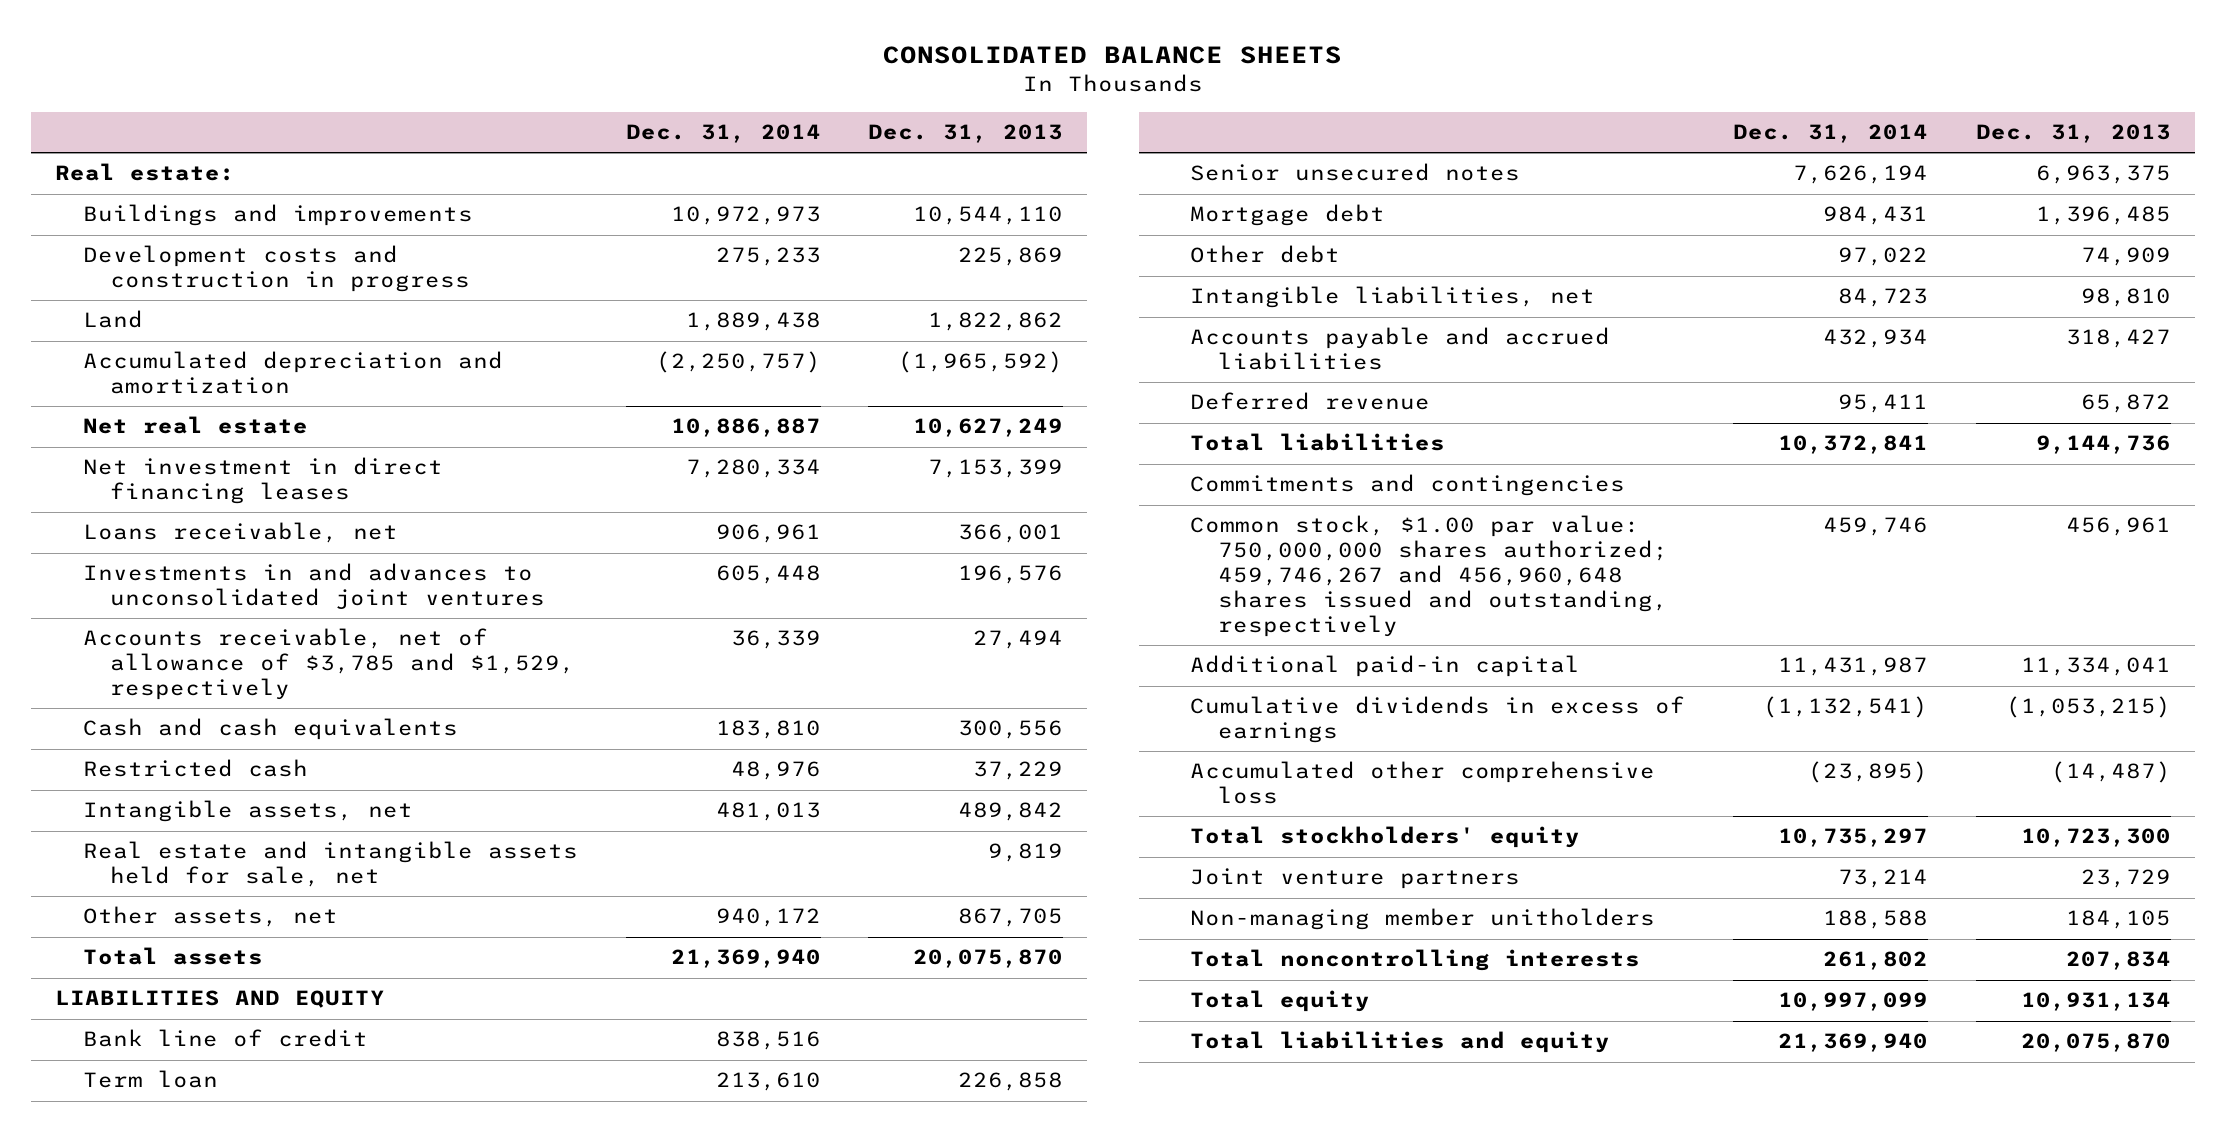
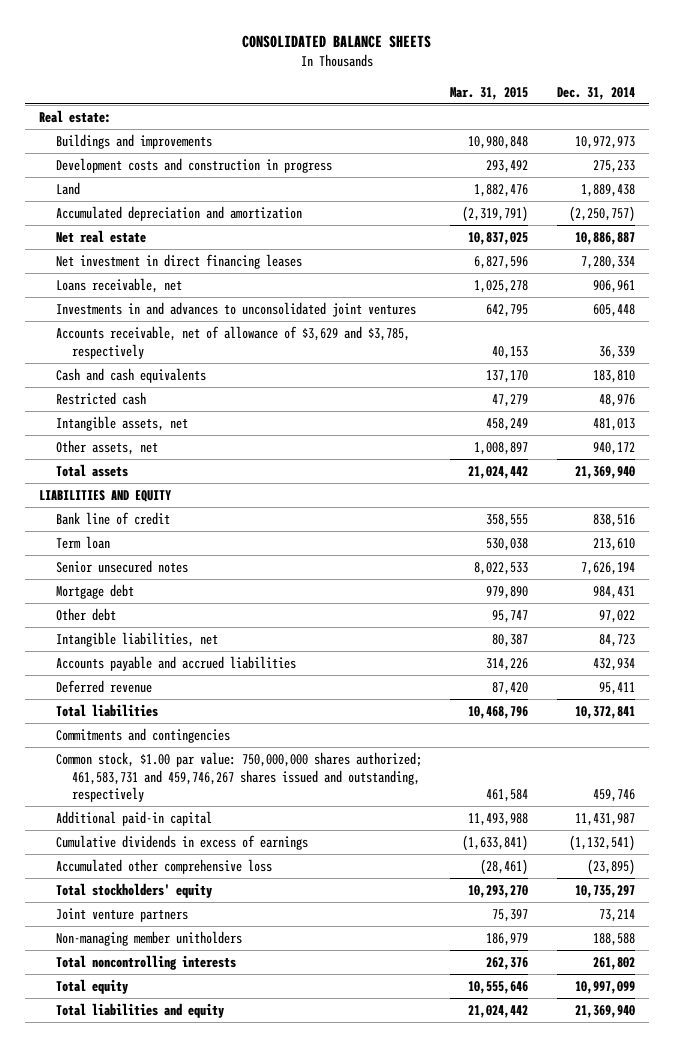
- | Dec. 31, 2014 | Dec. 31, 2013
+ | Mar. 31, 2015 | Dec. 31, 2014
- Accounts receivable, net of allowance of $3,785 and $1,529, respectively | 36,339 | 27,494
+ Accounts receivable, net of allowance of $3,629 and $3,785, respectively | 40,153 | 36,339
- Real estate and intangible assets held for sale, net | | 9,819
- Common stock, $1.00 par value: 750,000,000 shares authorized; 459,746,267 and 456,960,648 shares issued and outstanding, respectively | 459,746 | 456,961
+ Common stock, $1.00 par value: 750,000,000 shares authorized; 461,583,731 and 459,746,267 shares issued and outstanding, respectively | 461,584 | 459,746

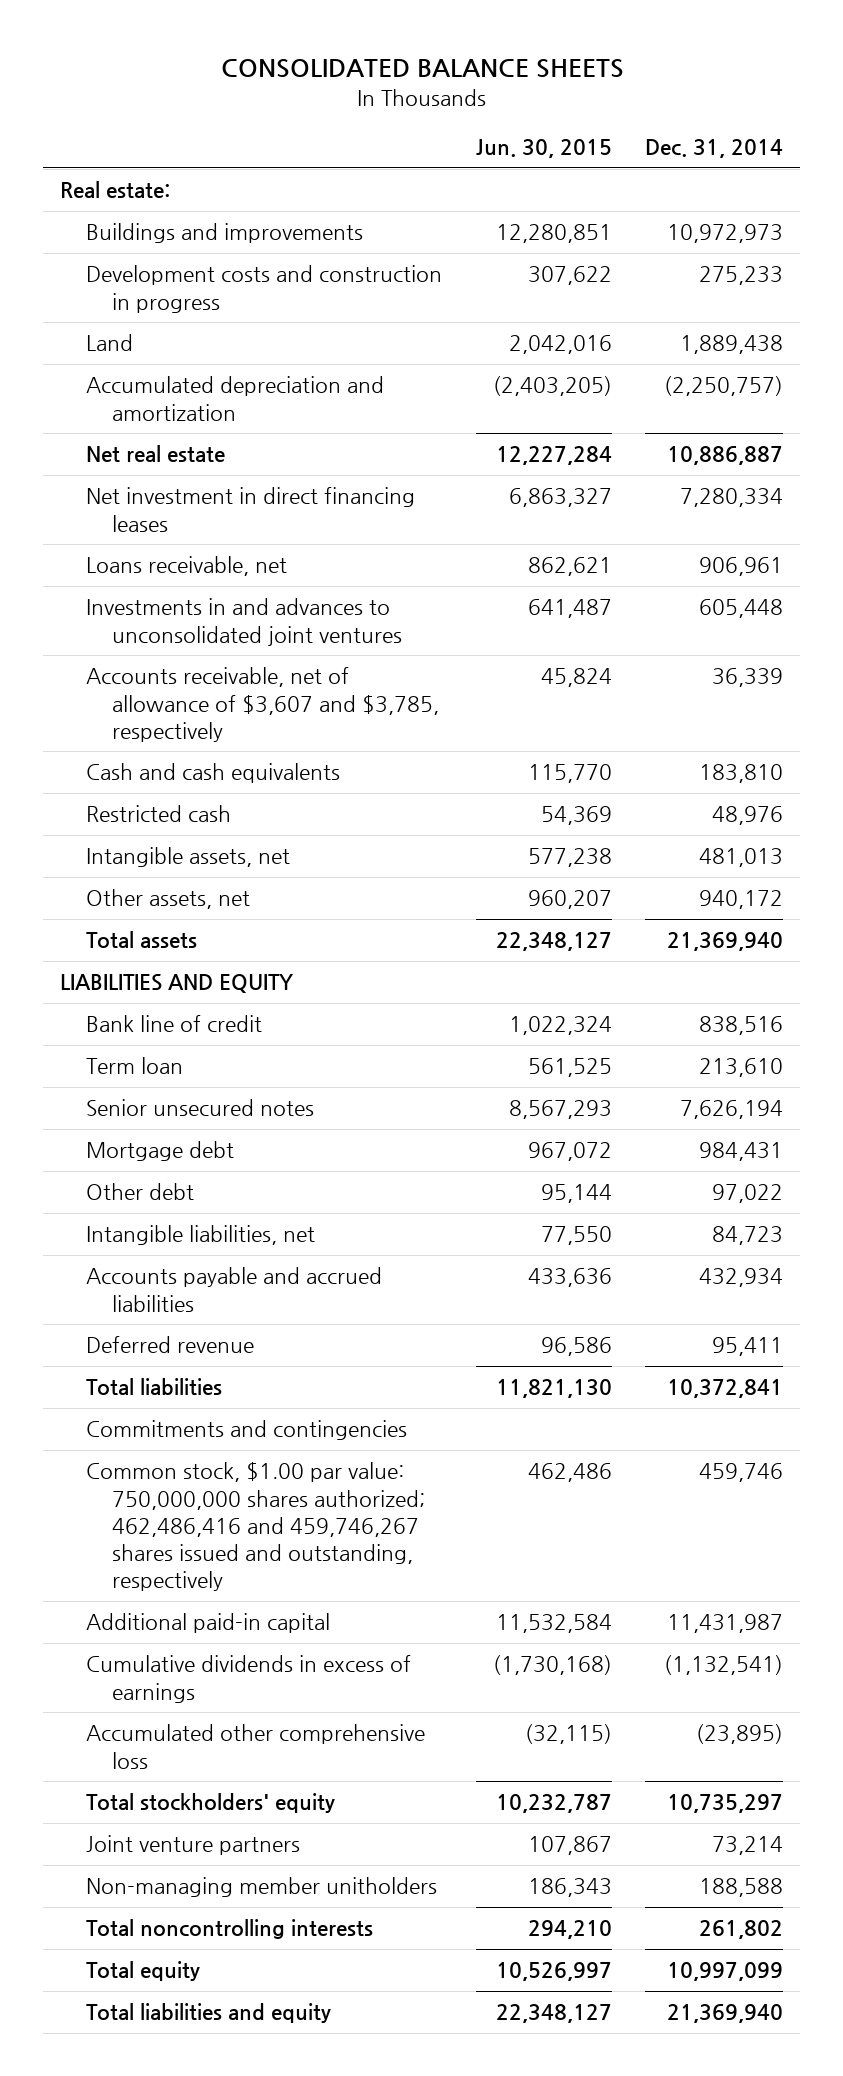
- | Mar. 31, 2015 | Dec. 31, 2014
+ | Jun. 30, 2015 | Dec. 31, 2014
- Accounts receivable, net of allowance of $3,629 and $3,785, respectively | 40,153 | 36,339
+ Accounts receivable, net of allowance of $3,607 and $3,785, respectively | 45,824 | 36,339
- Common stock, $1.00 par value: 750,000,000 shares authorized; 461,583,731 and 459,746,267 shares issued and outstanding, respectively | 461,584 | 459,746
+ Common stock, $1.00 par value: 750,000,000 shares authorized; 462,486,416 and 459,746,267 shares issued and outstanding, respectively | 462,486 | 459,746

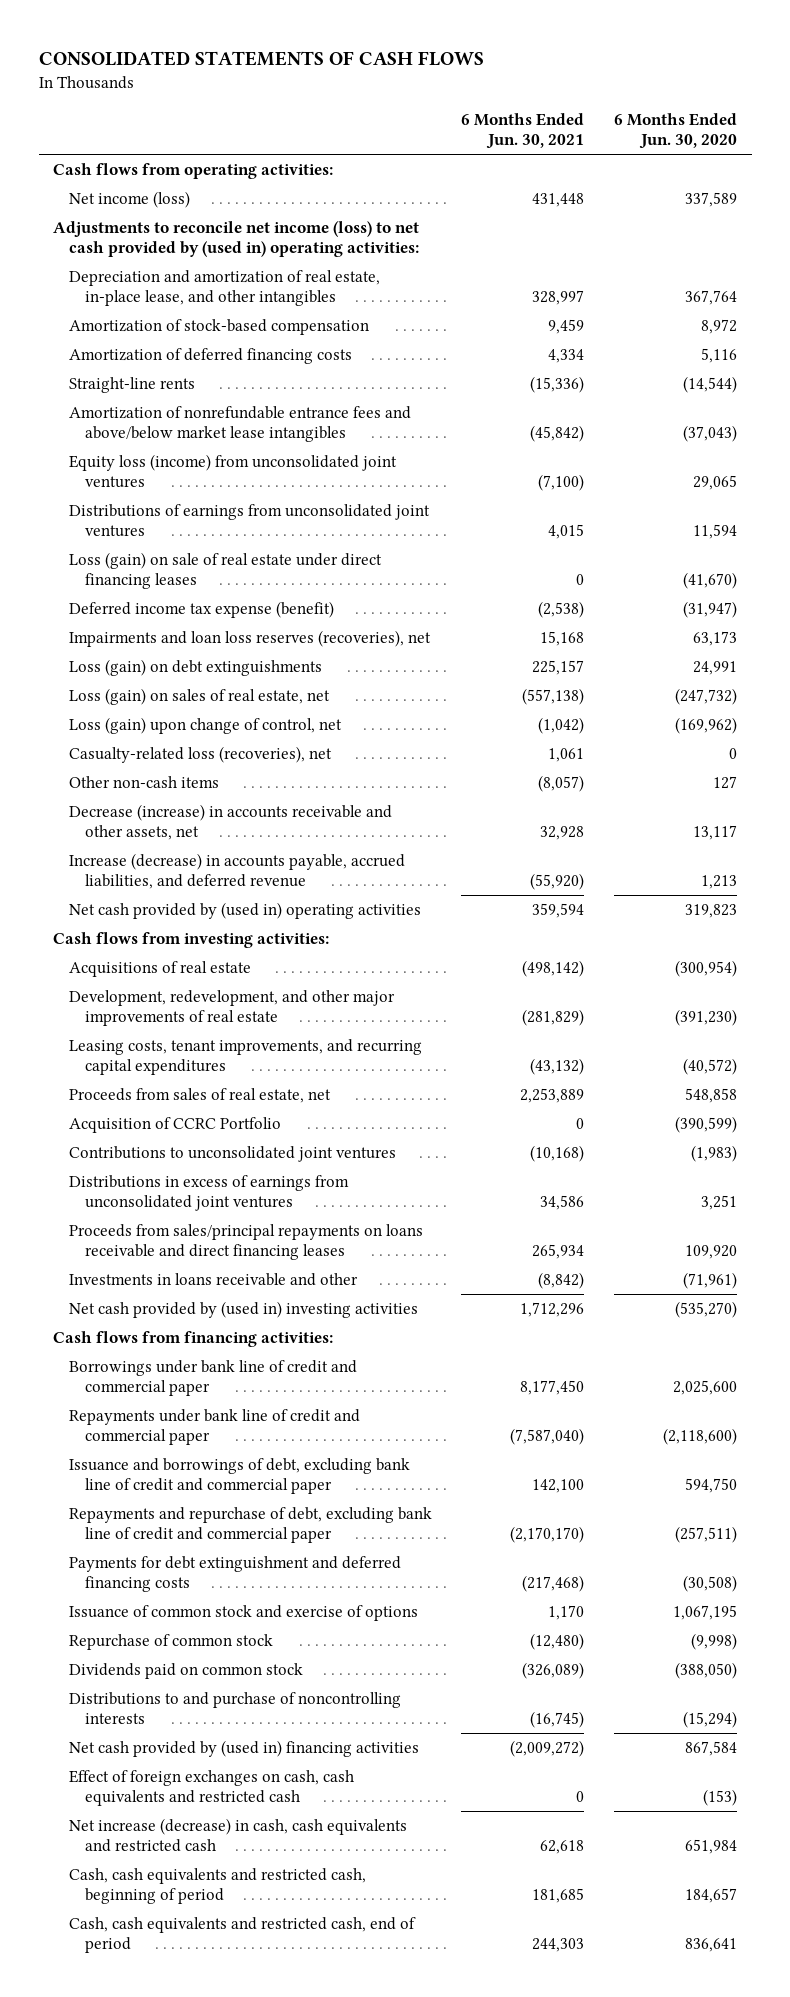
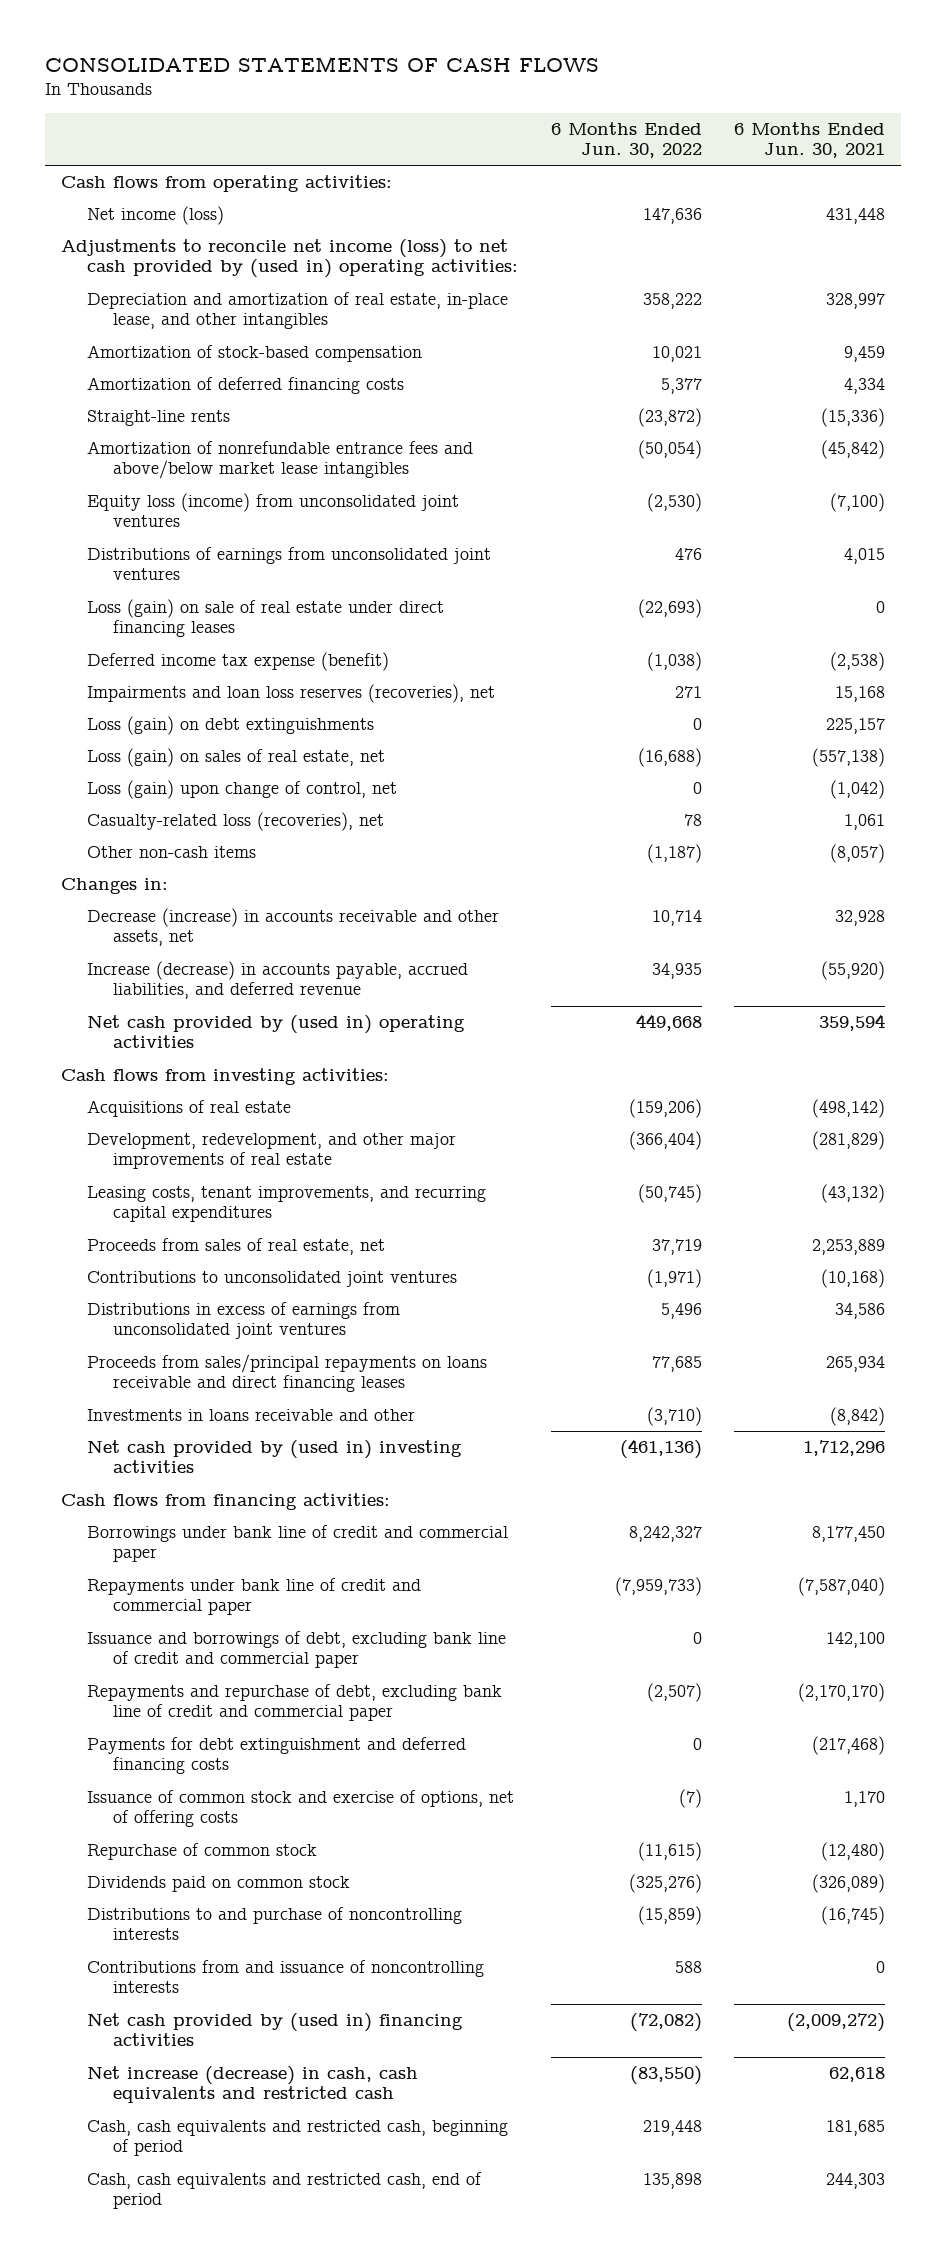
- | 6 Months Ended Jun. 30, 2021 | 6 Months Ended Jun. 30, 2020
+ | 6 Months Ended Jun. 30, 2022 | 6 Months Ended Jun. 30, 2021
+ Changes in:
- Acquisition of CCRC Portfolio | 0 | (390,599)
- Issuance of common stock and exercise of options | 1,170 | 1,067,195
+ Issuance of common stock and exercise of options, net of offering costs | (7) | 1,170
+ Contributions from and issuance of noncontrolling interests | 588 | 0
- Effect of foreign exchanges on cash, cash equivalents and restricted cash | 0 | (153)

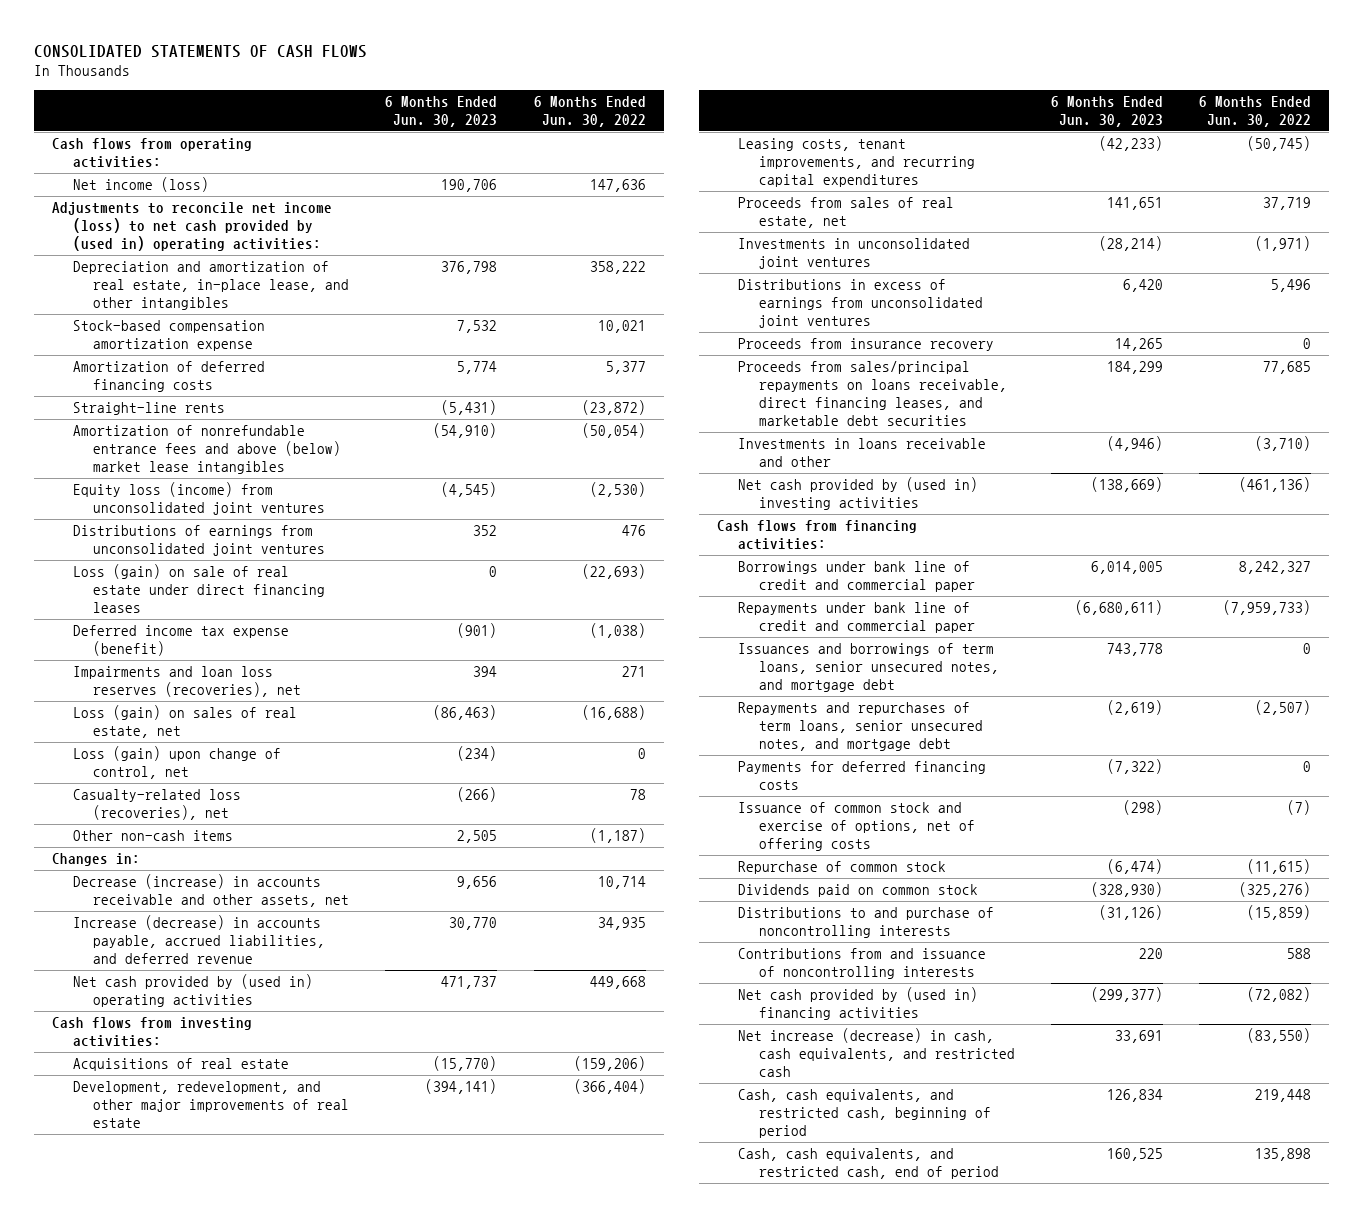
- | 6 Months Ended Jun. 30, 2022 | 6 Months Ended Jun. 30, 2021
+ | 6 Months Ended Jun. 30, 2023 | 6 Months Ended Jun. 30, 2022
- Amortization of stock-based compensation | 10,021 | 9,459
+ Stock-based compensation amortization expense | 7,532 | 10,021
- Amortization of nonrefundable entrance fees and above/below market lease intangibles | (50,054) | (45,842)
+ Amortization of nonrefundable entrance fees and above (below) market lease intangibles | (54,910) | (50,054)
- Loss (gain) on debt extinguishments | 0 | 225,157
- Contributions to unconsolidated joint ventures | (1,971) | (10,168)
+ Investments in unconsolidated joint ventures | (28,214) | (1,971)
- Proceeds from sales/principal repayments on loans receivable and direct financing leases | 77,685 | 265,934
+ Proceeds from insurance recovery | 14,265 | 0
+ Proceeds from sales/principal repayments on loans receivable, direct financing leases, and marketable debt securities | 184,299 | 77,685
- Issuance and borrowings of debt, excluding bank line of credit and commercial paper | 0 | 142,100
- Repayments and repurchase of debt, excluding bank line of credit and commercial paper | (2,507) | (2,170,170)
- Payments for debt extinguishment and deferred financing costs | 0 | (217,468)
+ Issuances and borrowings of term loans, senior unsecured notes, and mortgage debt | 743,778 | 0
+ Repayments and repurchases of term loans, senior unsecured notes, and mortgage debt | (2,619) | (2,507)
+ Payments for deferred financing costs | (7,322) | 0
- Net increase (decrease) in cash, cash equivalents and restricted cash | (83,550) | 62,618
- Cash, cash equivalents and restricted cash, beginning of period | 219,448 | 181,685
- Cash, cash equivalents and restricted cash, end of period | 135,898 | 244,303
+ Net increase (decrease) in cash, cash equivalents, and restricted cash | 33,691 | (83,550)
+ Cash, cash equivalents, and restricted cash, beginning of period | 126,834 | 219,448
+ Cash, cash equivalents, and restricted cash, end of period | 160,525 | 135,898

